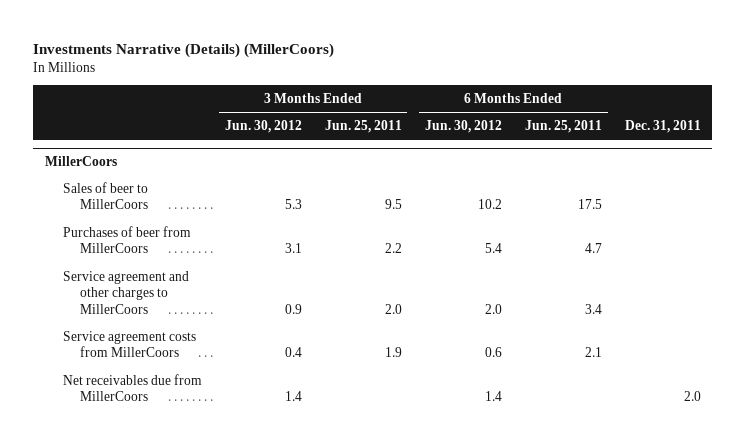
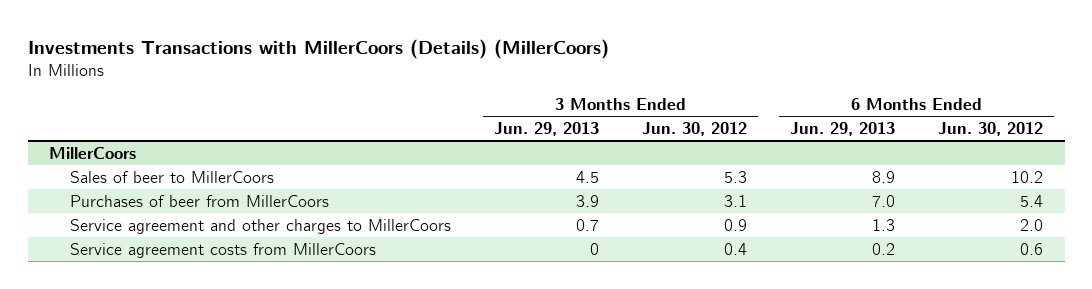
- Investments Narrative (Details) (MillerCoors)
+ Investments Transactions with MillerCoors (Details) (MillerCoors)
- | 3 Months Ended Jun. 30, 2012 | 3 Months Ended Jun. 25, 2011 | 6 Months Ended Jun. 30, 2012 | 6 Months Ended Jun. 25, 2011 | Dec. 31, 2011
+ | 3 Months Ended Jun. 29, 2013 | 3 Months Ended Jun. 30, 2012 | 6 Months Ended Jun. 29, 2013 | 6 Months Ended Jun. 30, 2012
@ MillerCoors
- Net receivables due from MillerCoors | 1.4 | | 1.4 | | 2.0

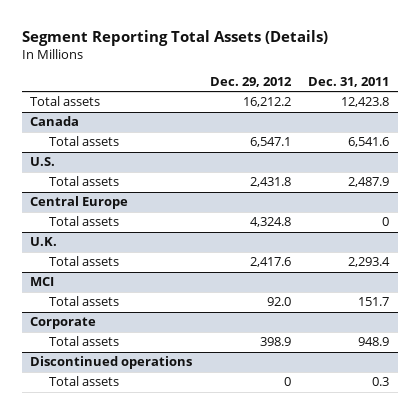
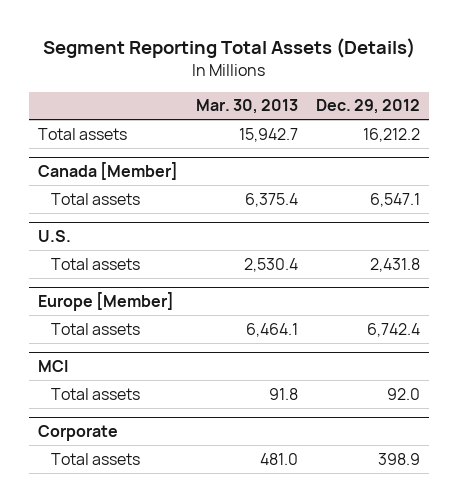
- | Dec. 29, 2012 | Dec. 31, 2011
+ | Mar. 30, 2013 | Dec. 29, 2012
- Canada
+ Canada [Member]
- Central Europe
- Total assets | 4,324.8 | 0
- U.K.
- Total assets | 2,417.6 | 2,293.4
+ Europe [Member]
+ Total assets | 6,464.1 | 6,742.4
- Discontinued operations
- Total assets | 0 | 0.3

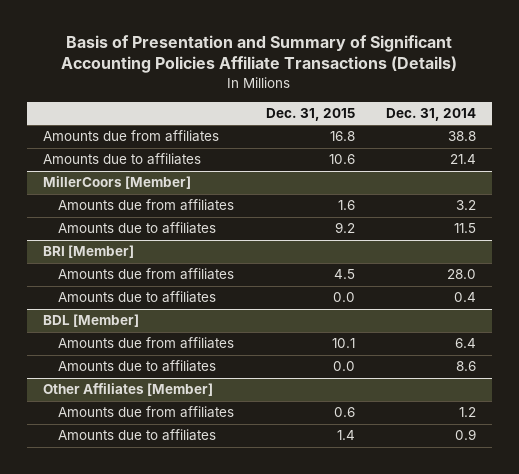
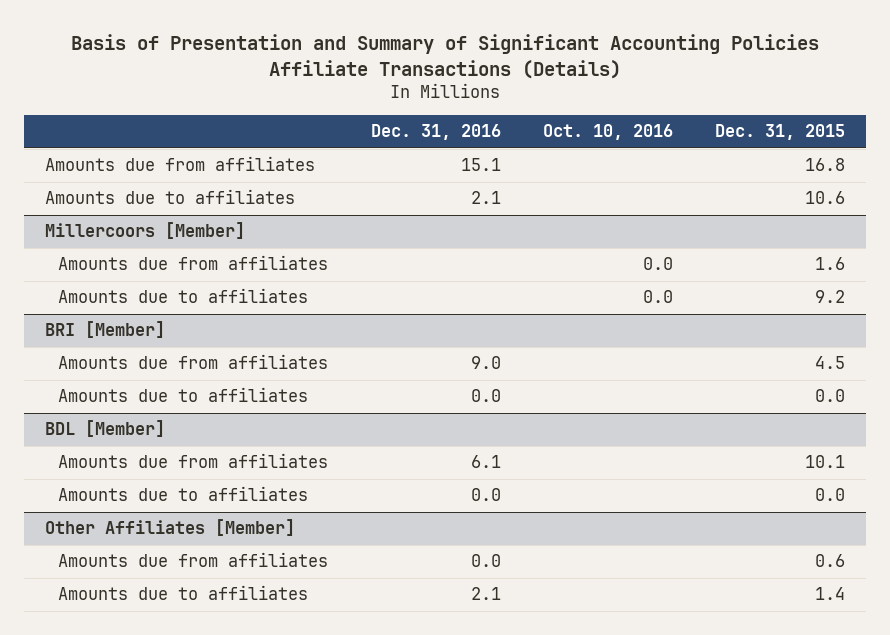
- | Dec. 31, 2015 | Dec. 31, 2014
+ | Dec. 31, 2016 | Oct. 10, 2016 | Dec. 31, 2015
- MillerCoors [Member]
+ Millercoors [Member]

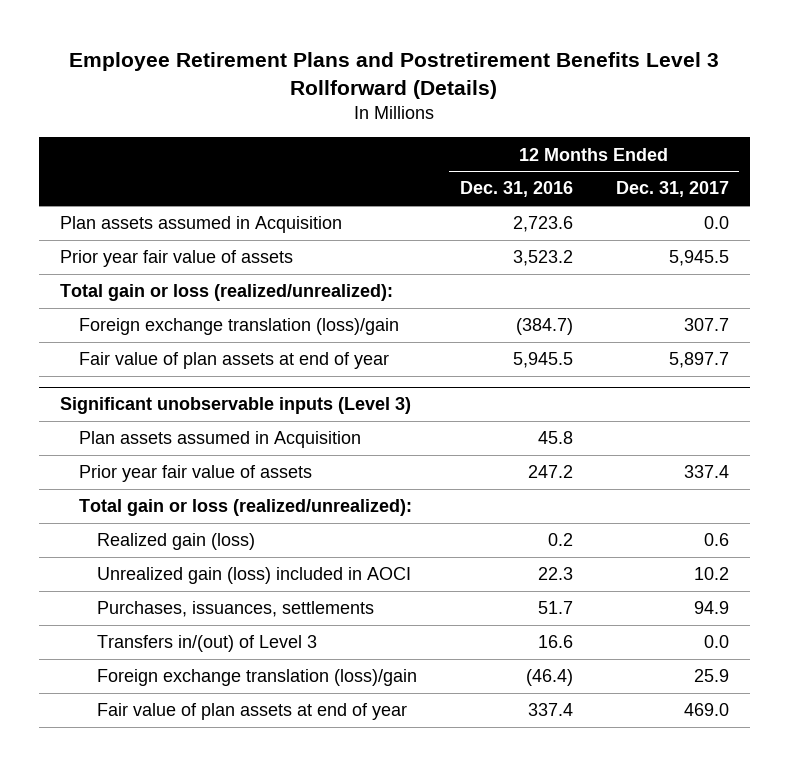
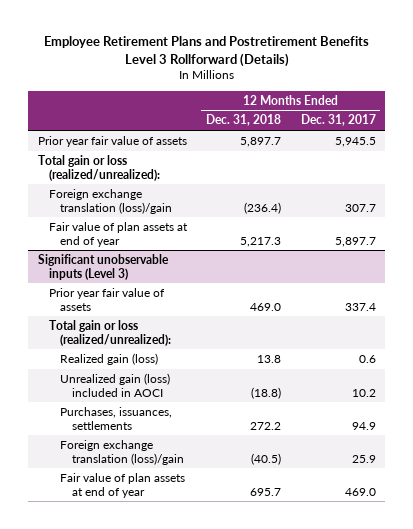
- | 12 Months Ended Dec. 31, 2016 | 12 Months Ended Dec. 31, 2017
+ | 12 Months Ended Dec. 31, 2018 | 12 Months Ended Dec. 31, 2017
- Plan assets assumed in Acquisition | 2,723.6 | 0.0
@ Significant unobservable inputs (Level 3)
- Plan assets assumed in Acquisition | 45.8 |
- Transfers in/(out) of Level 3 | 16.6 | 0.0

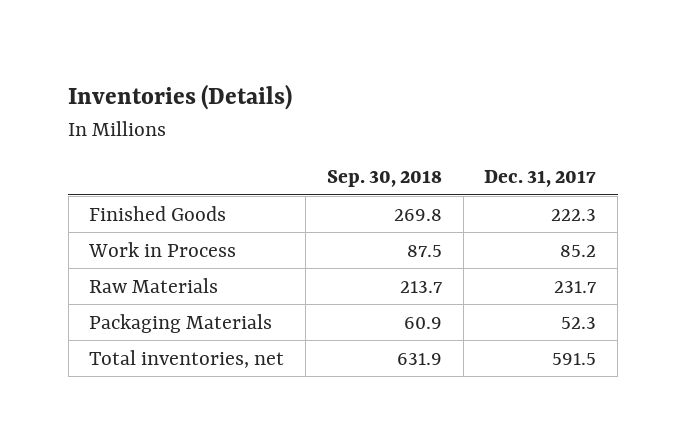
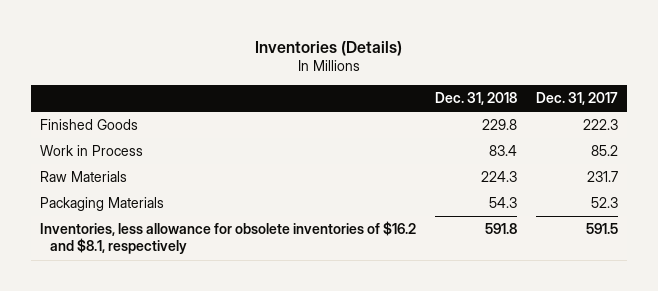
- | Sep. 30, 2018 | Dec. 31, 2017
+ | Dec. 31, 2018 | Dec. 31, 2017
- Total inventories, net | 631.9 | 591.5
+ Inventories, less allowance for obsolete inventories of $16.2 and $8.1, respectively | 591.8 | 591.5

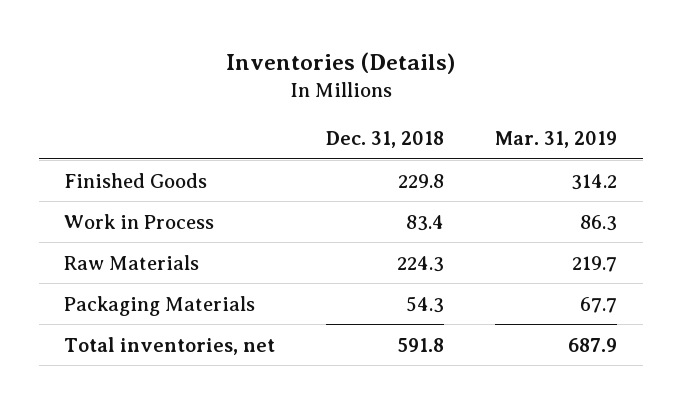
- | Dec. 31, 2018 | Dec. 31, 2017
+ | Dec. 31, 2018 | Mar. 31, 2019
- Inventories, less allowance for obsolete inventories of $16.2 and $8.1, respectively | 591.8 | 591.5
+ Total inventories, net | 591.8 | 687.9

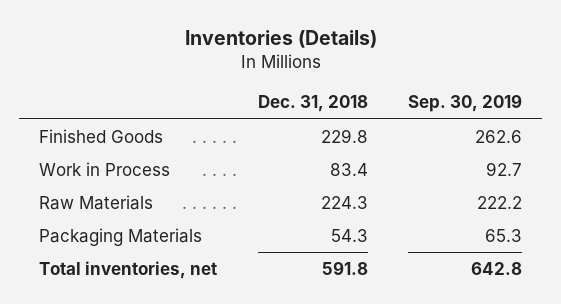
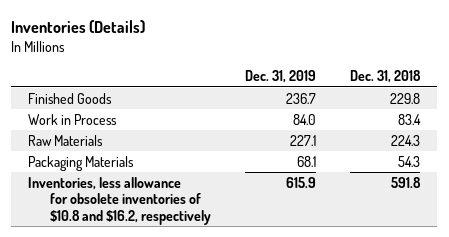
- | Dec. 31, 2018 | Sep. 30, 2019
+ | Dec. 31, 2019 | Dec. 31, 2018
- Total inventories, net | 591.8 | 642.8
+ Inventories, less allowance for obsolete inventories of $10.8 and $16.2, respectively | 615.9 | 591.8

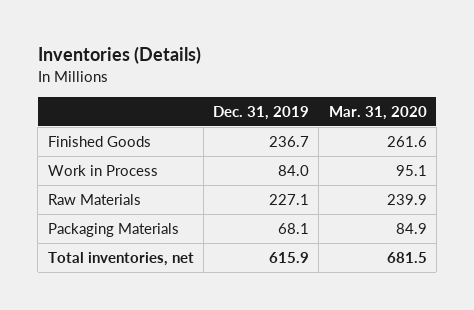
- | Dec. 31, 2019 | Dec. 31, 2018
+ | Dec. 31, 2019 | Mar. 31, 2020
- Inventories, less allowance for obsolete inventories of $10.8 and $16.2, respectively | 615.9 | 591.8
+ Total inventories, net | 615.9 | 681.5

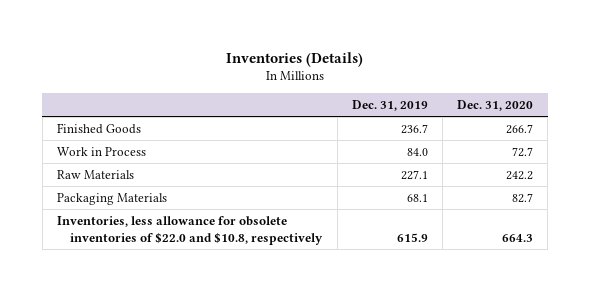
- | Dec. 31, 2019 | Mar. 31, 2020
+ | Dec. 31, 2019 | Dec. 31, 2020
- Total inventories, net | 615.9 | 681.5
+ Inventories, less allowance for obsolete inventories of $22.0 and $10.8, respectively | 615.9 | 664.3

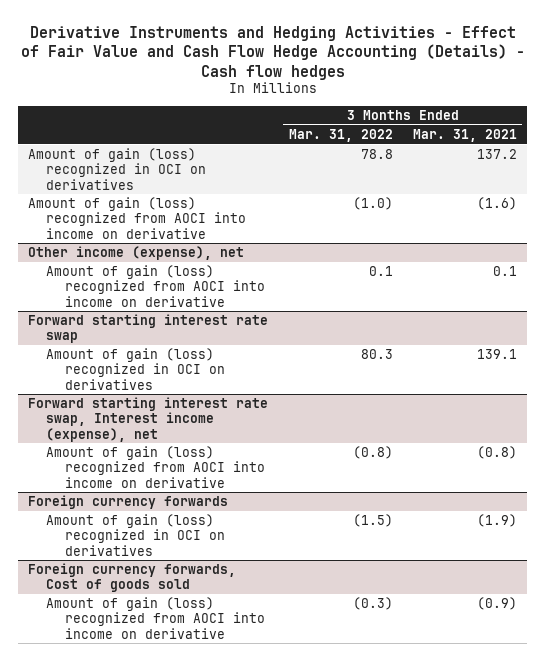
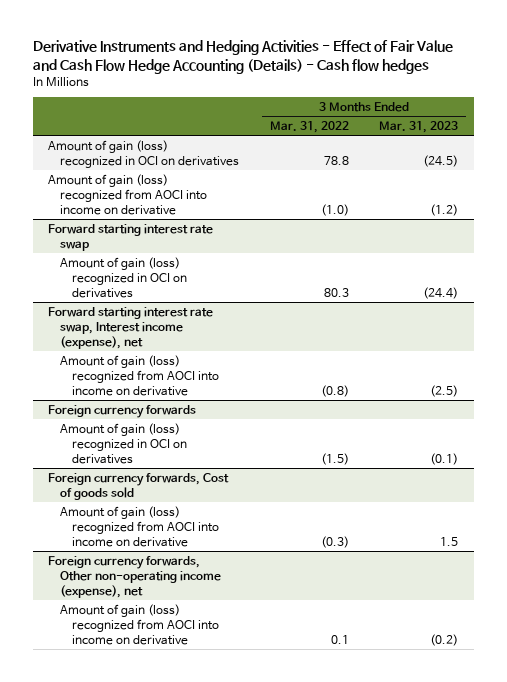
- | 3 Months Ended Mar. 31, 2022 | 3 Months Ended Mar. 31, 2021
+ | 3 Months Ended Mar. 31, 2022 | 3 Months Ended Mar. 31, 2023
- Other income (expense), net
- Amount of gain (loss) recognized from AOCI into income on derivative | 0.1 | 0.1
+ Foreign currency forwards, Other non-operating income (expense), net
+ Amount of gain (loss) recognized from AOCI into income on derivative | 0.1 | (0.2)

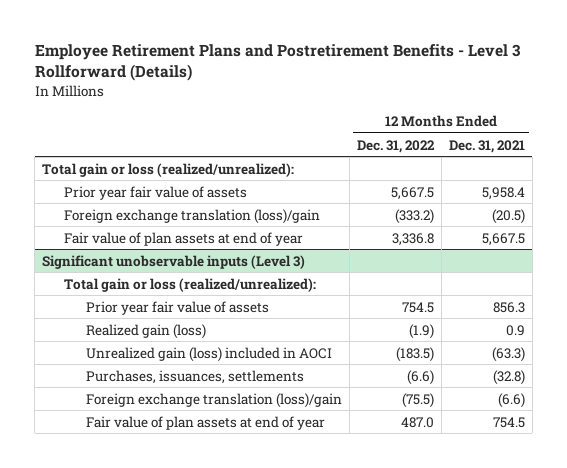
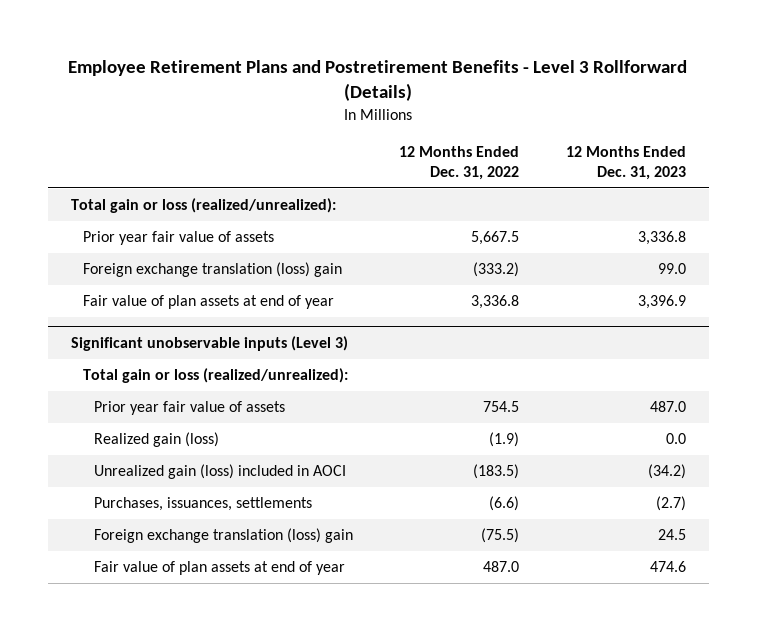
- | 12 Months Ended Dec. 31, 2022 | 12 Months Ended Dec. 31, 2021
+ | 12 Months Ended Dec. 31, 2022 | 12 Months Ended Dec. 31, 2023
- Foreign exchange translation (loss)/gain | (333.2) | (20.5)
+ Foreign exchange translation (loss) gain | (333.2) | 99.0
@ Significant unobservable inputs (Level 3)
- Foreign exchange translation (loss)/gain | (75.5) | (6.6)
+ Foreign exchange translation (loss) gain | (75.5) | 24.5

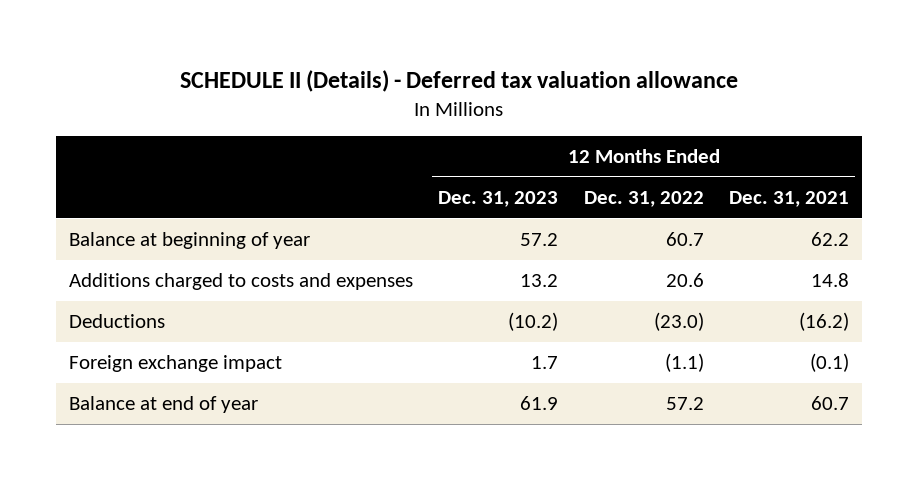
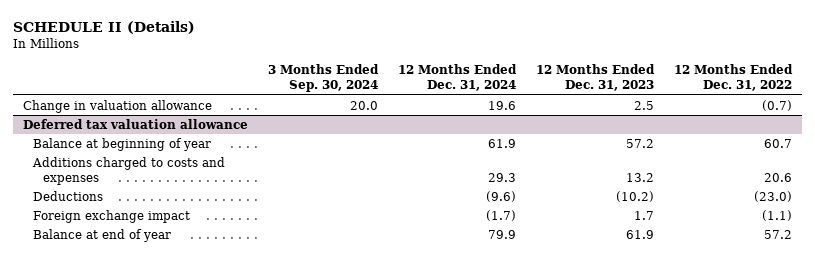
- SCHEDULE II (Details) - Deferred tax valuation allowance
+ SCHEDULE II (Details)
- | 12 Months Ended Dec. 31, 2023 | 12 Months Ended Dec. 31, 2022 | 12 Months Ended Dec. 31, 2021
+ | 3 Months Ended Sep. 30, 2024 | 12 Months Ended Dec. 31, 2024 | 12 Months Ended Dec. 31, 2023 | 12 Months Ended Dec. 31, 2022
+ Change in valuation allowance | 20.0 | 19.6 | 2.5 | (0.7)
+ Deferred tax valuation allowance

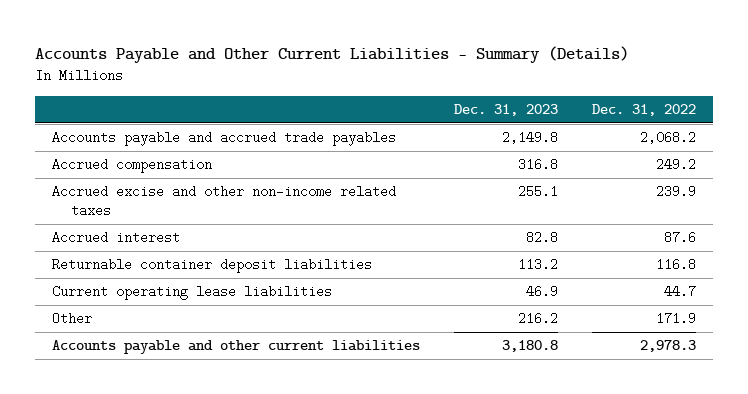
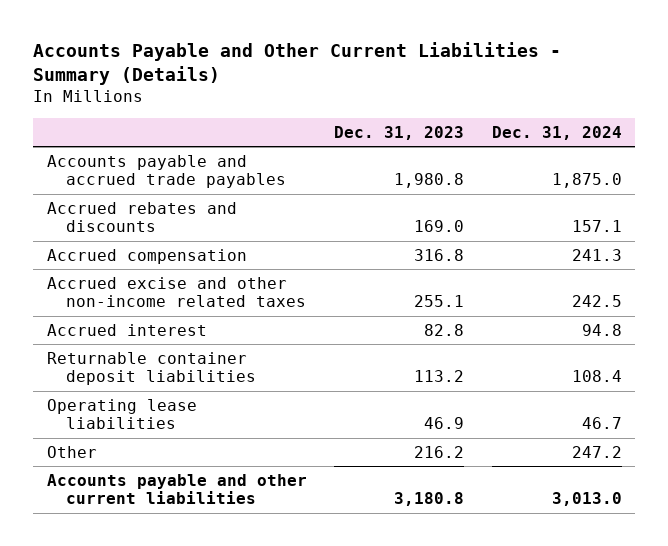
- | Dec. 31, 2023 | Dec. 31, 2022
+ | Dec. 31, 2023 | Dec. 31, 2024
- Accounts payable and accrued trade payables | 2,149.8 | 2,068.2
+ Accounts payable and accrued trade payables | 1,980.8 | 1,875.0
+ Accrued rebates and discounts | 169.0 | 157.1
- Current operating lease liabilities | 46.9 | 44.7
+ Operating lease liabilities | 46.9 | 46.7

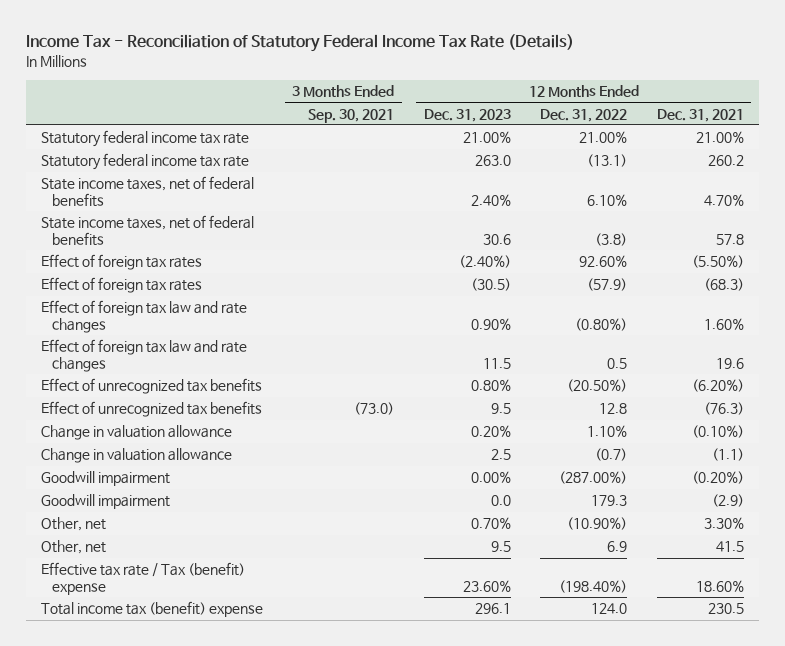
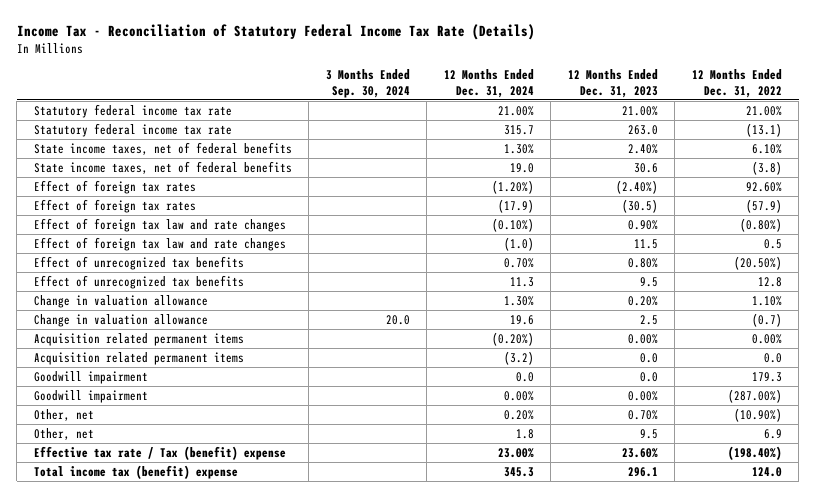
- | 3 Months Ended Sep. 30, 2021 | 12 Months Ended Dec. 31, 2023 | 12 Months Ended Dec. 31, 2022 | 12 Months Ended Dec. 31, 2021
+ | 3 Months Ended Sep. 30, 2024 | 12 Months Ended Dec. 31, 2024 | 12 Months Ended Dec. 31, 2023 | 12 Months Ended Dec. 31, 2022
+ Acquisition related permanent items | | (0.20%) | 0.00% | 0.00%
+ Acquisition related permanent items | | (3.2) | 0.0 | 0.0
moved down: Goodwill impairment | | 0.00% | 0.00% | (287.00%)

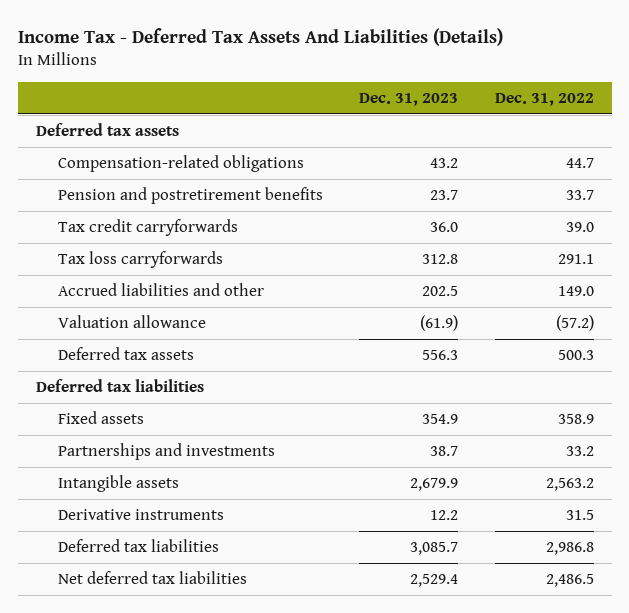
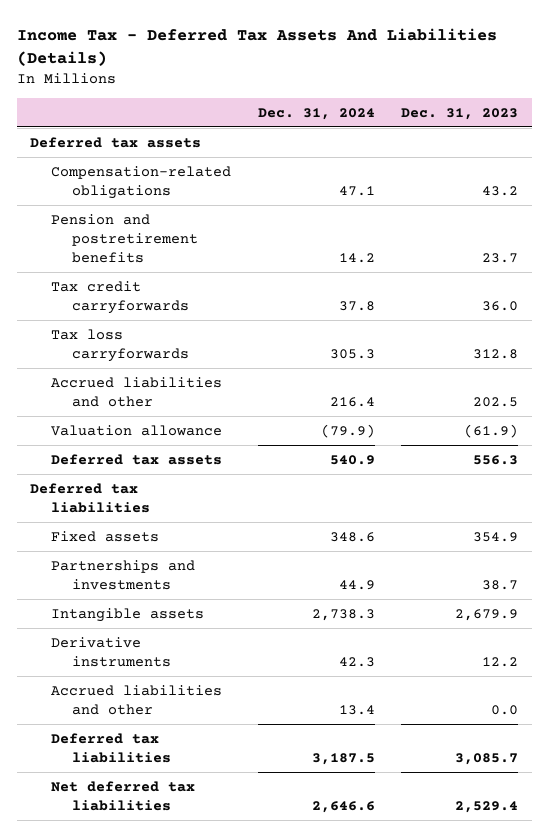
- | Dec. 31, 2023 | Dec. 31, 2022
+ | Dec. 31, 2024 | Dec. 31, 2023
+ Accrued liabilities and other | 13.4 | 0.0

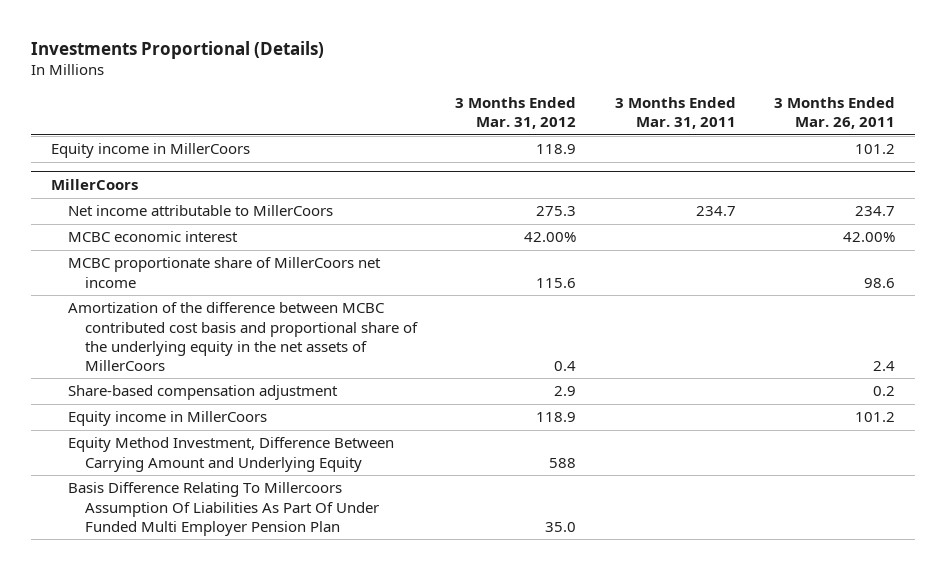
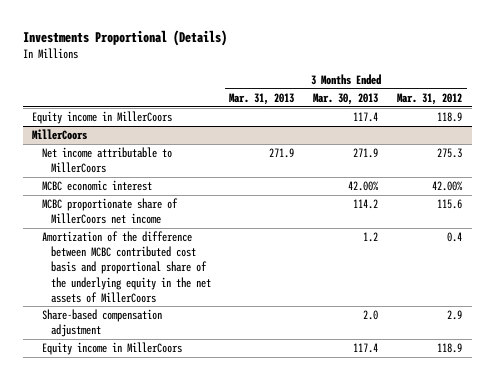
- | 3 Months Ended Mar. 31, 2012 | 3 Months Ended Mar. 31, 2011 | 3 Months Ended Mar. 26, 2011
+ | 3 Months Ended Mar. 31, 2013 | 3 Months Ended Mar. 30, 2013 | 3 Months Ended Mar. 31, 2012
@ MillerCoors
- Equity Method Investment, Difference Between Carrying Amount and Underlying Equity | 588 | |
- Basis Difference Relating To Millercoors Assumption Of Liabilities As Part Of Under Funded Multi Employer Pension Plan | 35.0 | |

